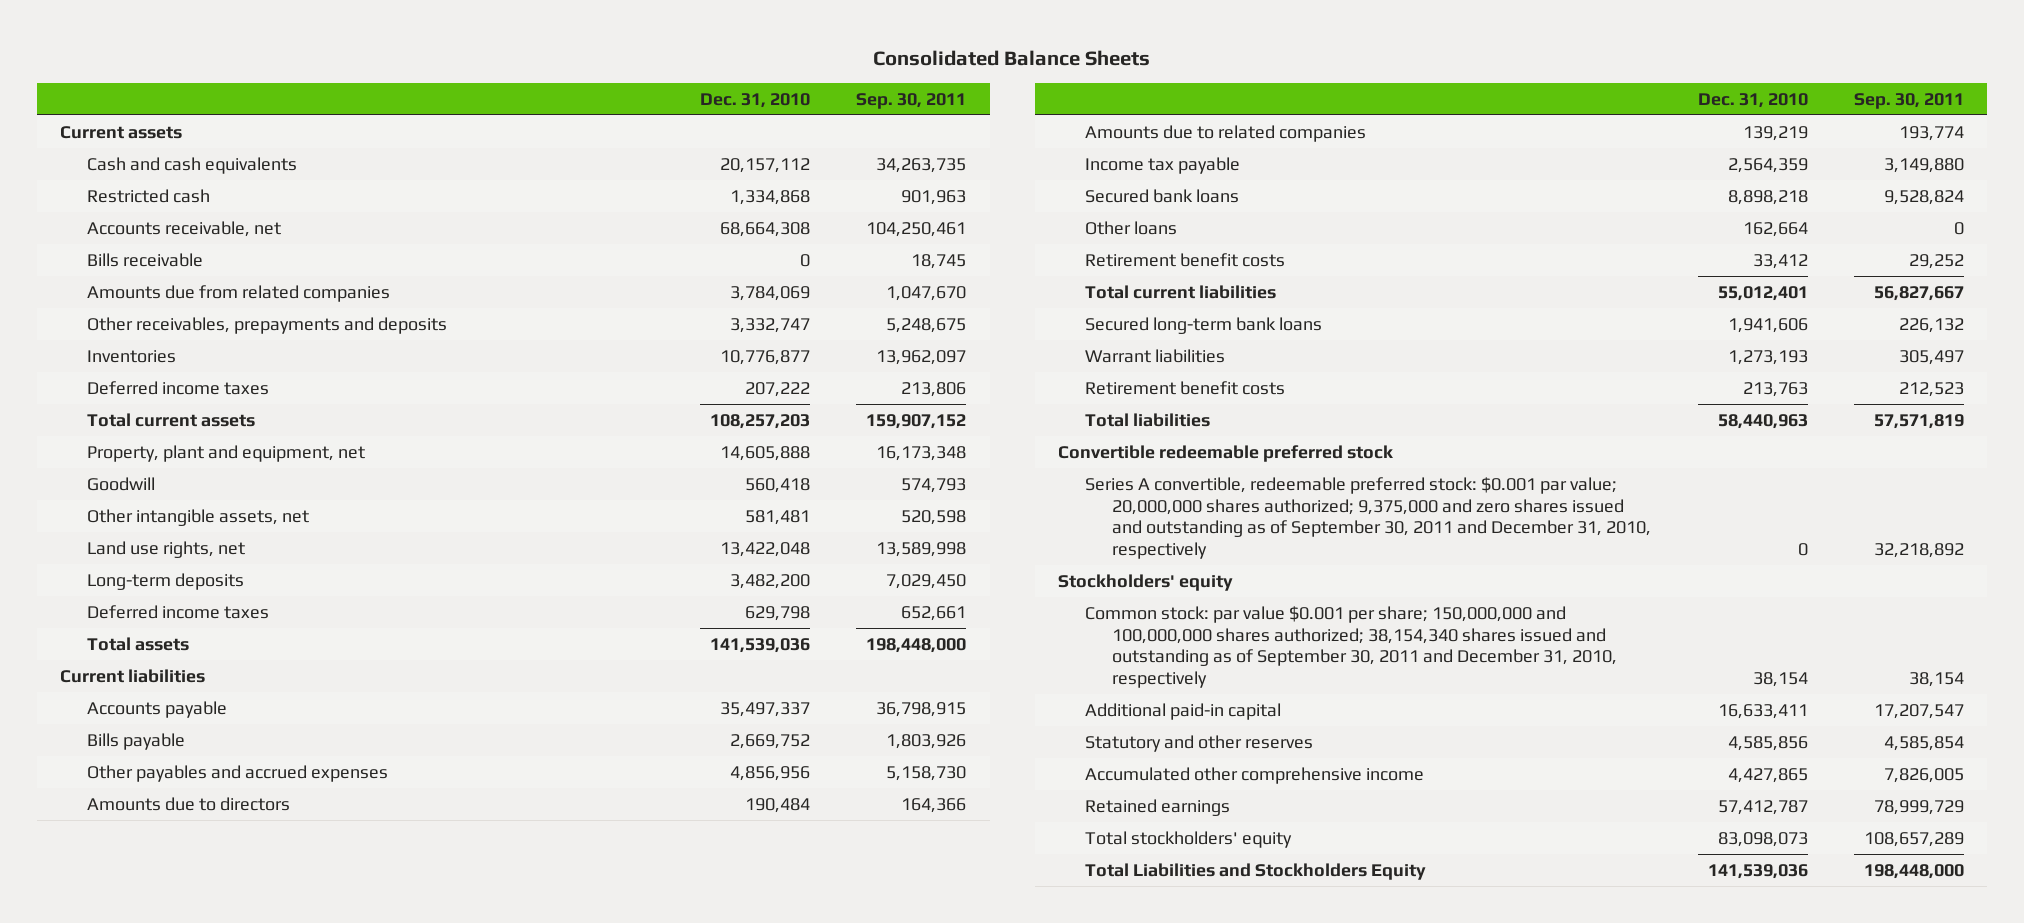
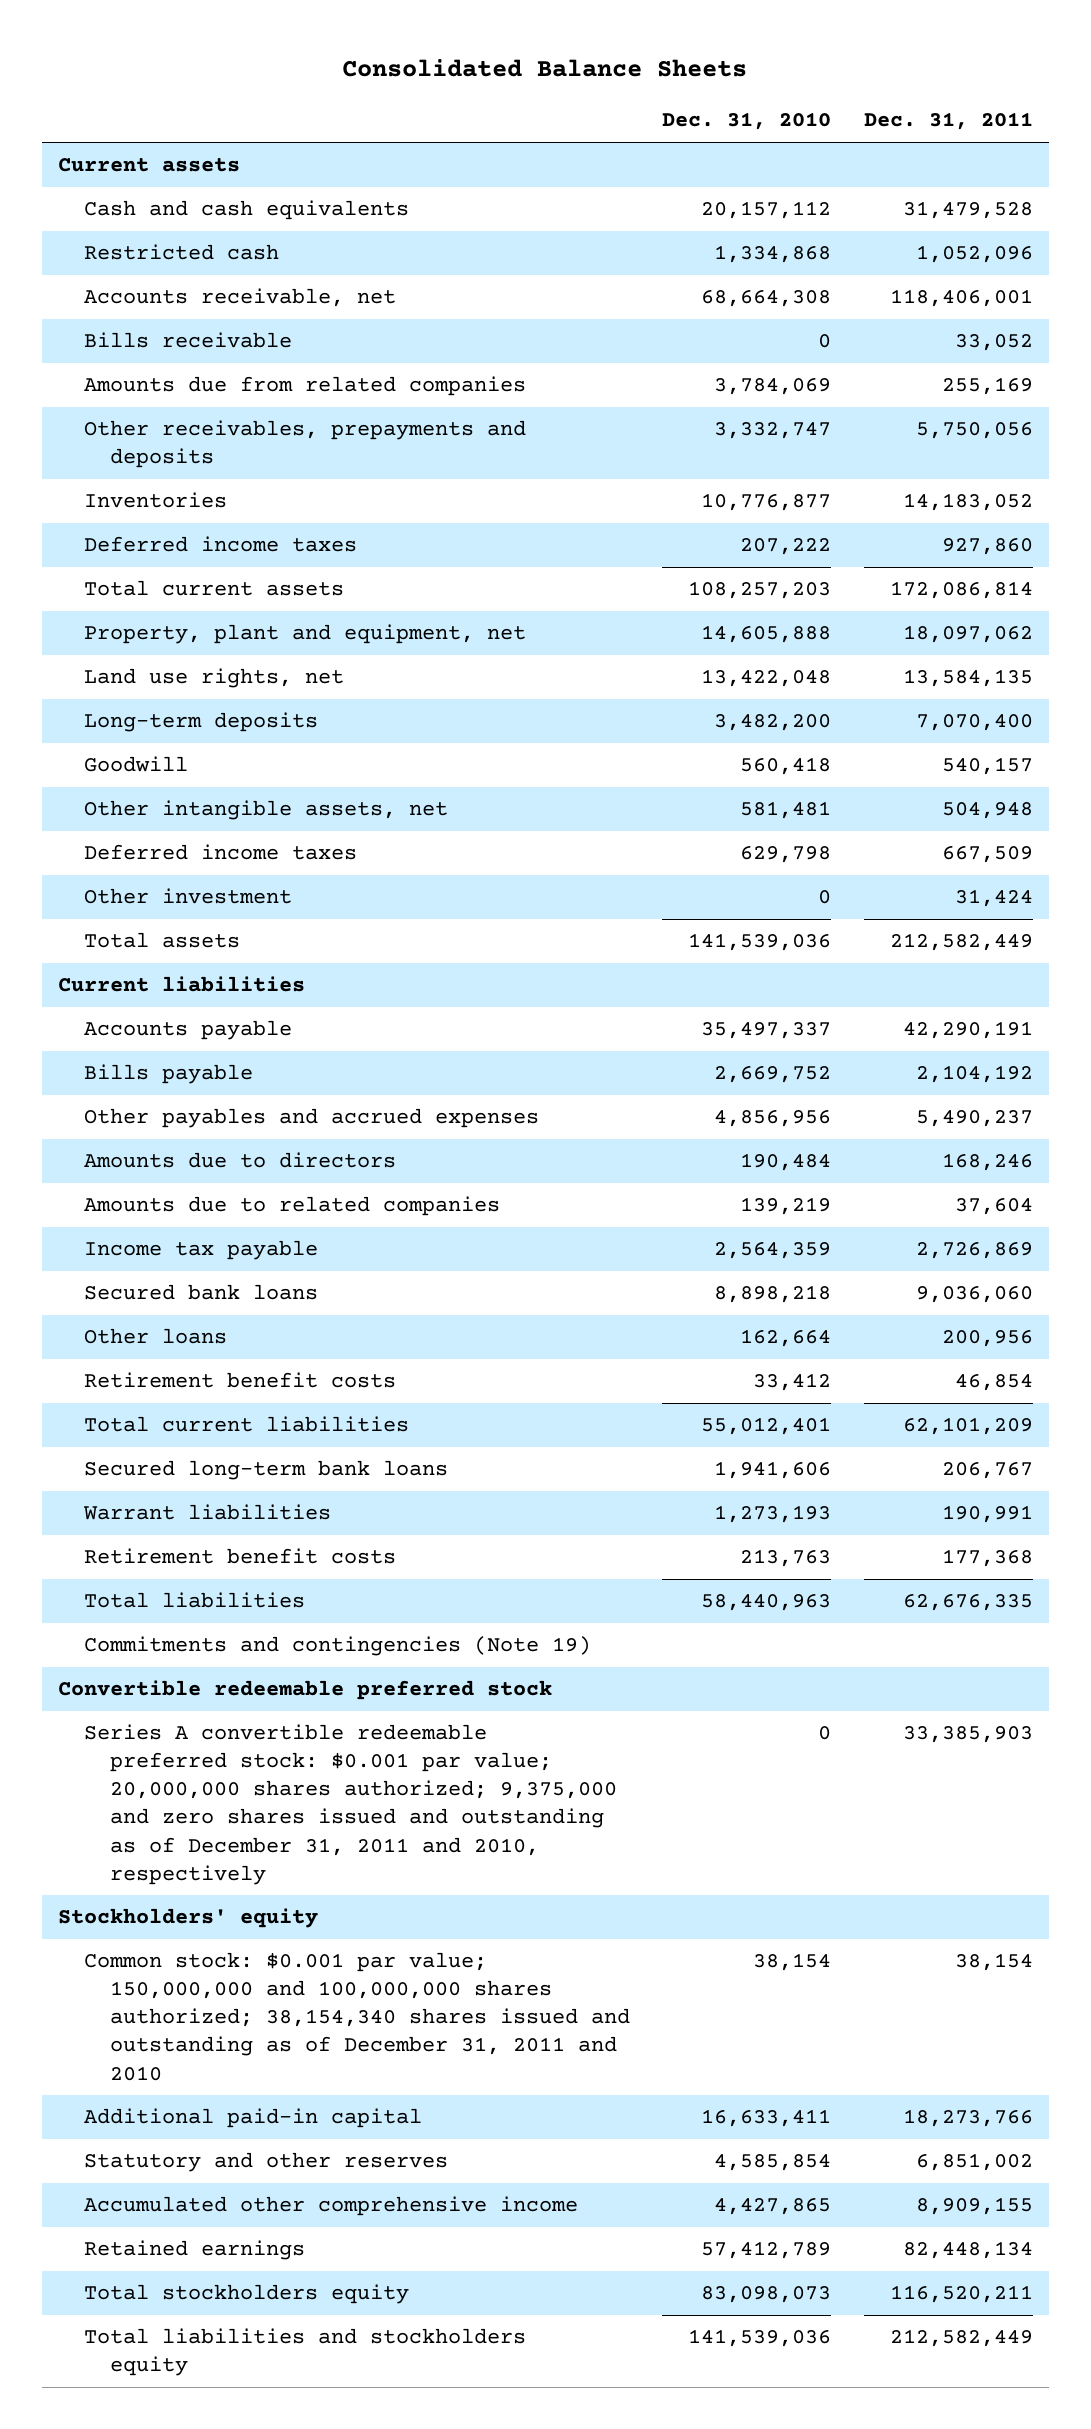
- | Dec. 31, 2010 | Sep. 30, 2011
+ | Dec. 31, 2010 | Dec. 31, 2011
moved down: Goodwill | 560,418 | 540,157
moved down: Other intangible assets, net | 581,481 | 504,948
+ Other investment | 0 | 31,424
+ Commitments and contingencies (Note 19)
- Series A convertible, redeemable preferred stock: $0.001 par value; 20,000,000 shares authorized; 9,375,000 and zero shares issued and outstanding as of September 30, 2011 and December 31, 2010, respectively | 0 | 32,218,892
+ Series A convertible redeemable preferred stock: $0.001 par value; 20,000,000 shares authorized; 9,375,000 and zero shares issued and outstanding as of December 31, 2011 and 2010, respectively | 0 | 33,385,903
- Common stock: par value $0.001 per share; 150,000,000 and 100,000,000 shares authorized; 38,154,340 shares issued and outstanding as of September 30, 2011 and December 31, 2010, respectively | 38,154 | 38,154
+ Common stock: $0.001 par value; 150,000,000 and 100,000,000 shares authorized; 38,154,340 shares issued and outstanding as of December 31, 2011 and 2010 | 38,154 | 38,154
- Statutory and other reserves | 4,585,856 | 4,585,854
+ Statutory and other reserves | 4,585,854 | 6,851,002
- Retained earnings | 57,412,787 | 78,999,729
- Total stockholders' equity | 83,098,073 | 108,657,289
- Total Liabilities and Stockholders Equity | 141,539,036 | 198,448,000
+ Retained earnings | 57,412,789 | 82,448,134
+ Total stockholders equity | 83,098,073 | 116,520,211
+ Total liabilities and stockholders equity | 141,539,036 | 212,582,449

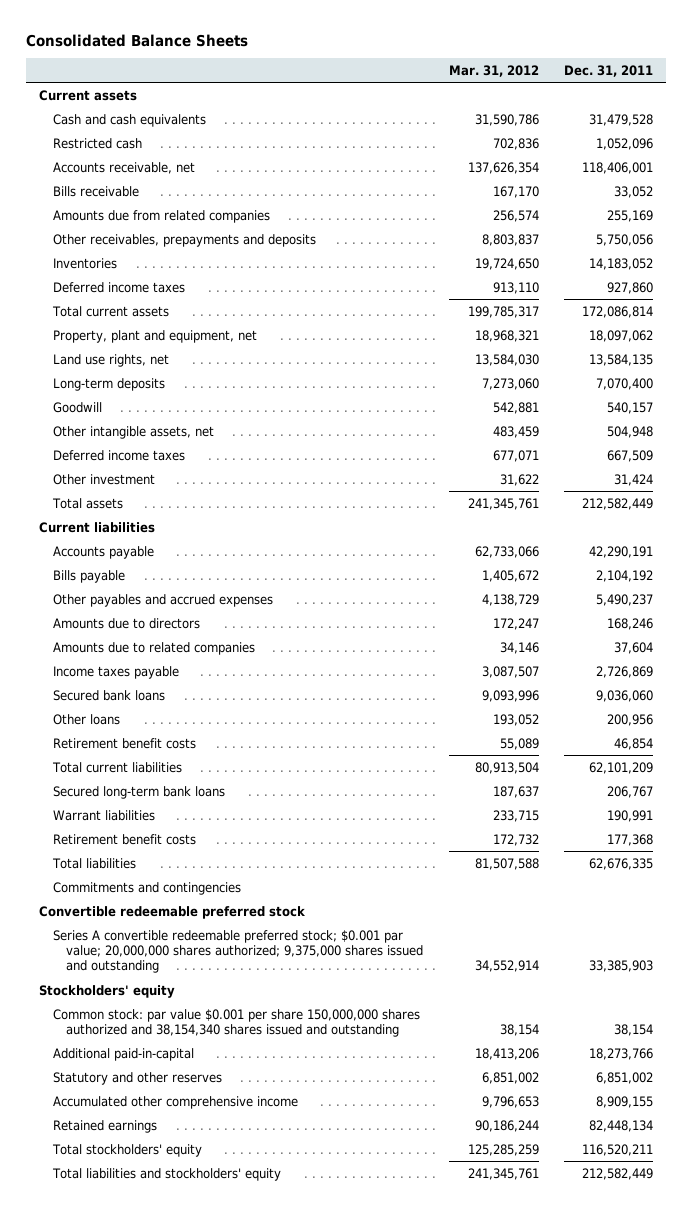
- | Dec. 31, 2010 | Dec. 31, 2011
+ | Mar. 31, 2012 | Dec. 31, 2011
- Income tax payable | 2,564,359 | 2,726,869
+ Income taxes payable | 3,087,507 | 2,726,869
- Commitments and contingencies (Note 19)
+ Commitments and contingencies
- Series A convertible redeemable preferred stock: $0.001 par value; 20,000,000 shares authorized; 9,375,000 and zero shares issued and outstanding as of December 31, 2011 and 2010, respectively | 0 | 33,385,903
+ Series A convertible redeemable preferred stock; $0.001 par value; 20,000,000 shares authorized; 9,375,000 shares issued and outstanding | 34,552,914 | 33,385,903
- Common stock: $0.001 par value; 150,000,000 and 100,000,000 shares authorized; 38,154,340 shares issued and outstanding as of December 31, 2011 and 2010 | 38,154 | 38,154
- Additional paid-in capital | 16,633,411 | 18,273,766
+ Common stock: par value $0.001 per share 150,000,000 shares authorized and 38,154,340 shares issued and outstanding | 38,154 | 38,154
+ Additional paid-in-capital | 18,413,206 | 18,273,766
- Total stockholders equity | 83,098,073 | 116,520,211
- Total liabilities and stockholders equity | 141,539,036 | 212,582,449
+ Total stockholders' equity | 125,285,259 | 116,520,211
+ Total liabilities and stockholders' equity | 241,345,761 | 212,582,449

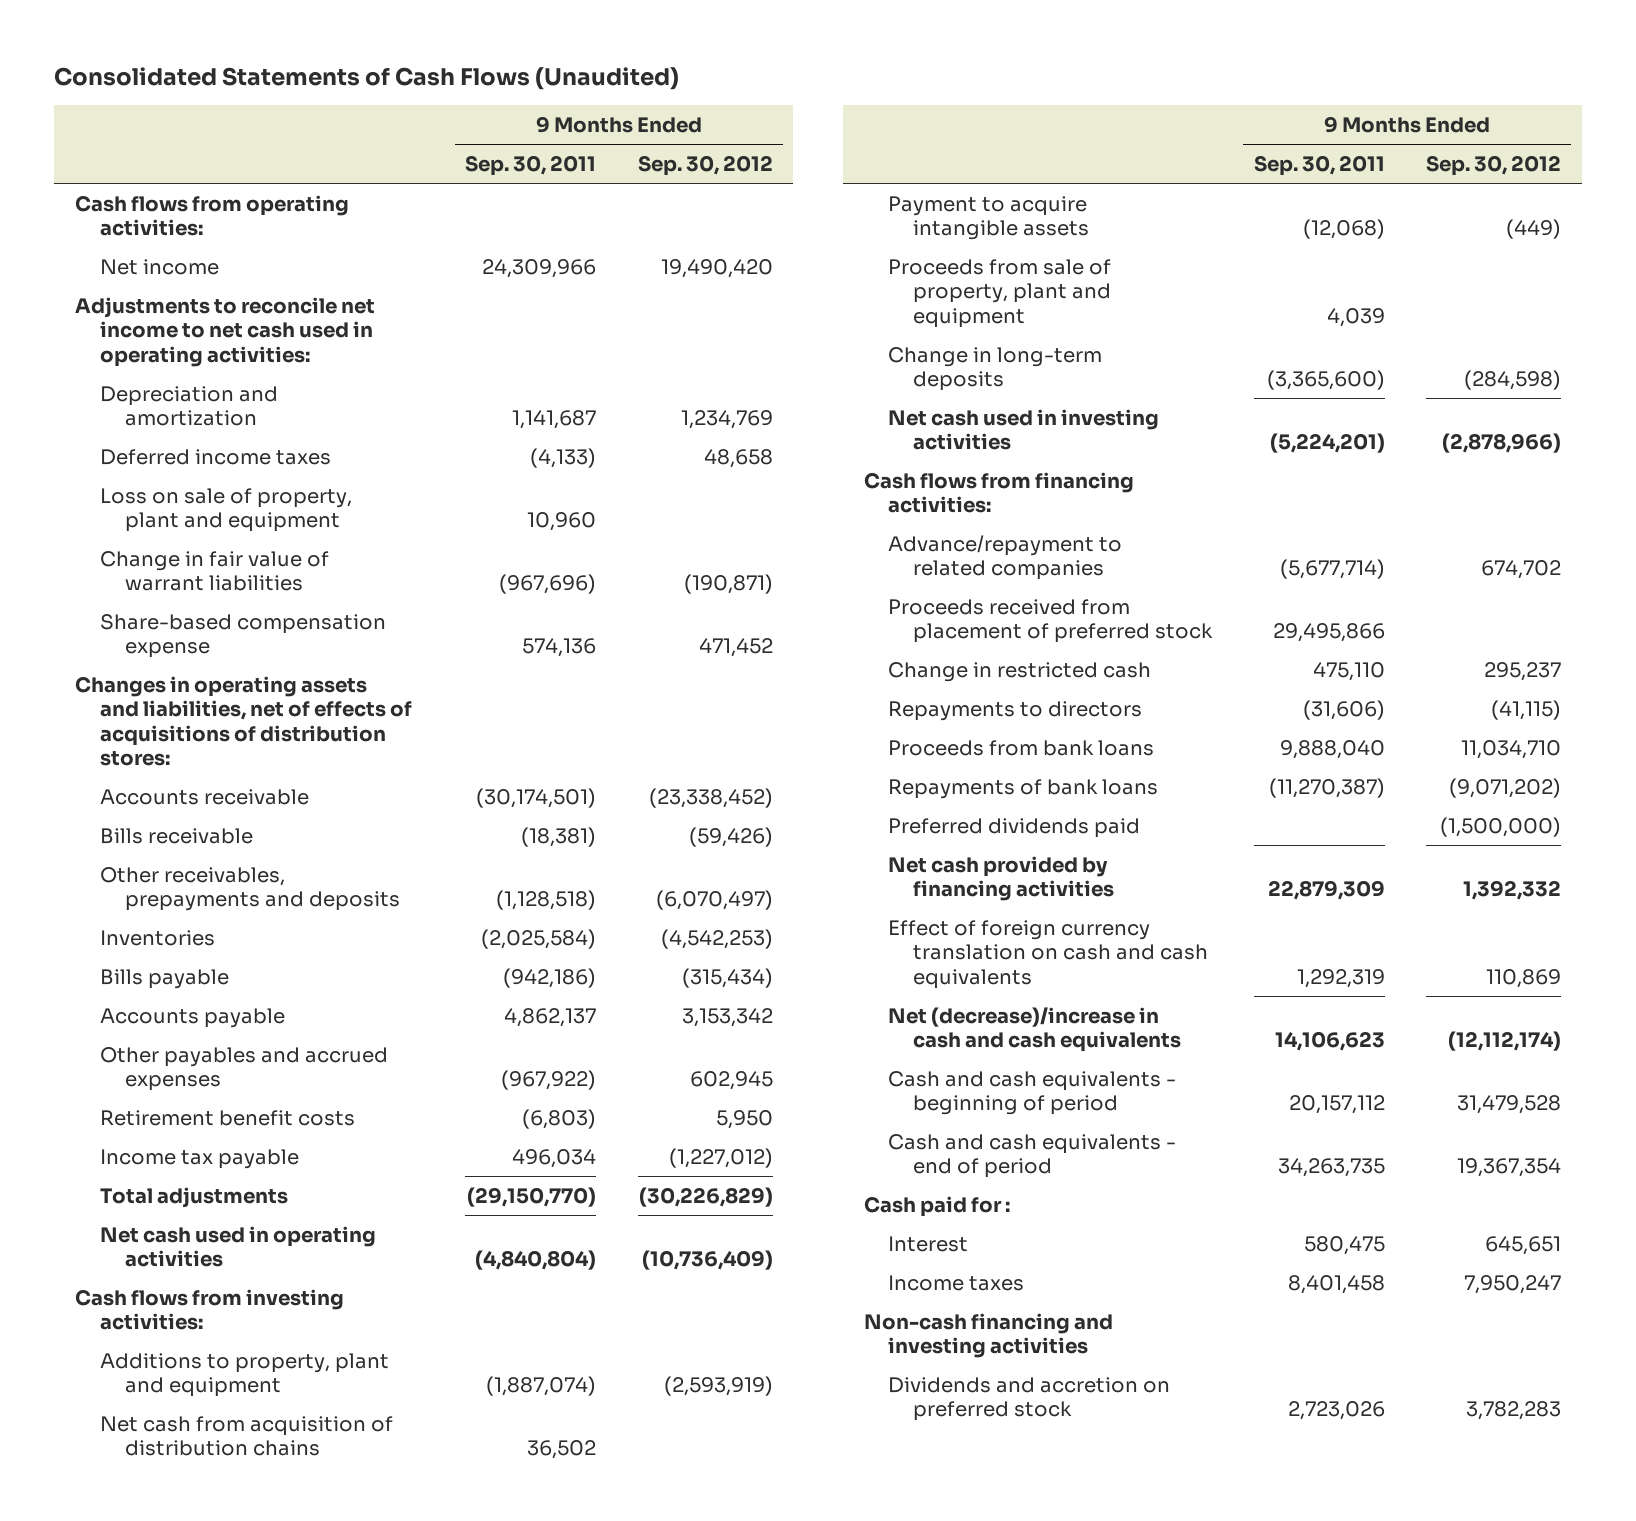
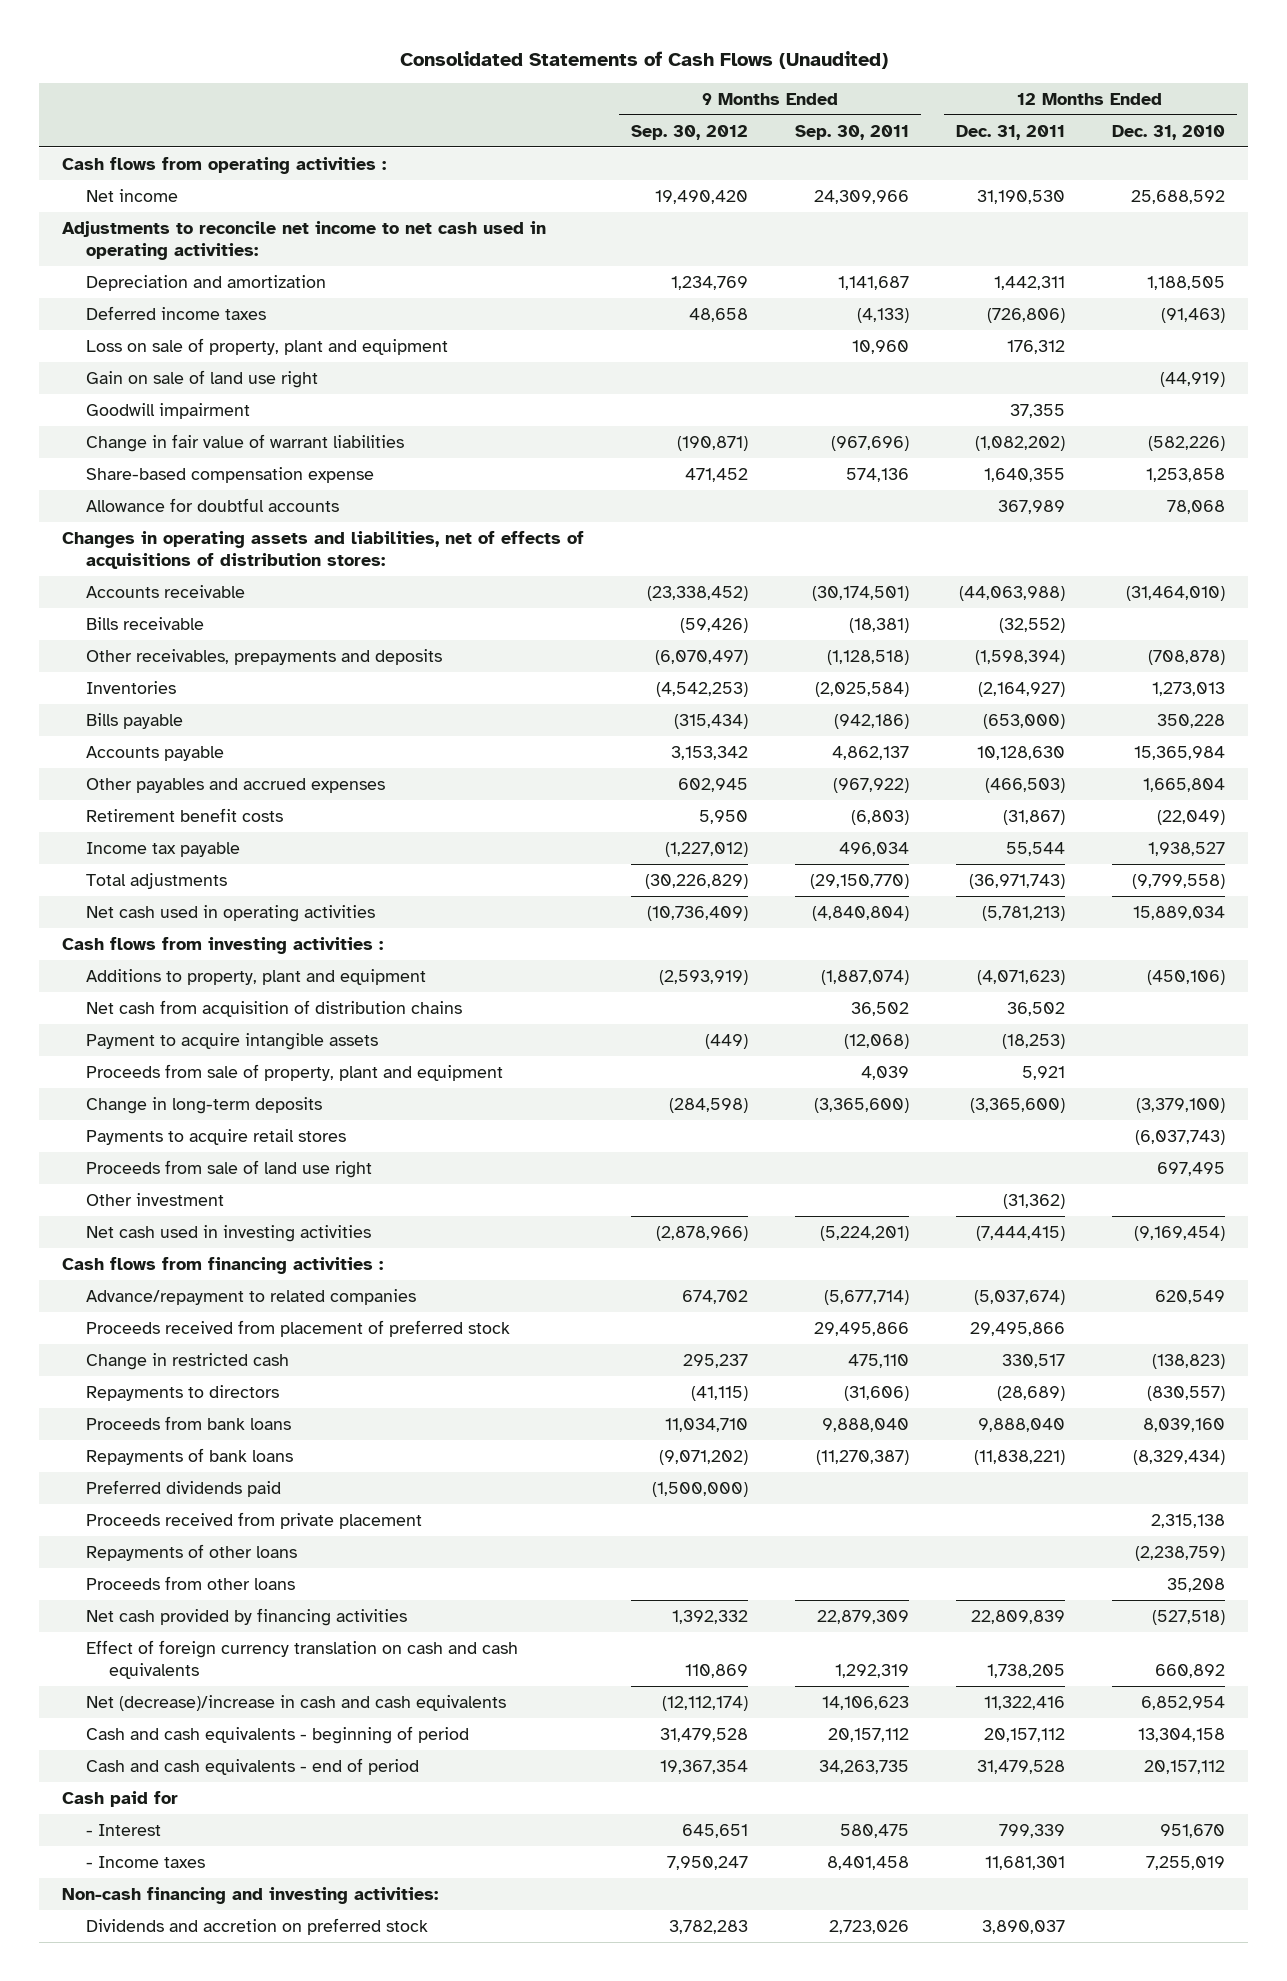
- | 9 Months Ended Sep. 30, 2011 | 9 Months Ended Sep. 30, 2012
+ | 9 Months Ended Sep. 30, 2012 | 9 Months Ended Sep. 30, 2011 | 12 Months Ended Dec. 31, 2011 | 12 Months Ended Dec. 31, 2010
- Cash flows from operating activities:
+ Cash flows from operating activities :
+ Gain on sale of land use right | | | | (44,919)
+ Goodwill impairment | | | 37,355 |
+ Allowance for doubtful accounts | | | 367,989 | 78,068
- Cash flows from investing activities:
+ Cash flows from investing activities :
+ Payments to acquire retail stores | | | | (6,037,743)
+ Proceeds from sale of land use right | | | | 697,495
+ Other investment | | | (31,362) |
- Cash flows from financing activities:
+ Cash flows from financing activities :
+ Proceeds received from private placement | | | | 2,315,138
+ Repayments of other loans | | | | (2,238,759)
+ Proceeds from other loans | | | | 35,208
- Cash paid for :
- Interest | 580,475 | 645,651
- Income taxes | 8,401,458 | 7,950,247
- Non-cash financing and investing activities
+ Cash paid for
+ - Interest | 645,651 | 580,475 | 799,339 | 951,670
+ - Income taxes | 7,950,247 | 8,401,458 | 11,681,301 | 7,255,019
+ Non-cash financing and investing activities:

